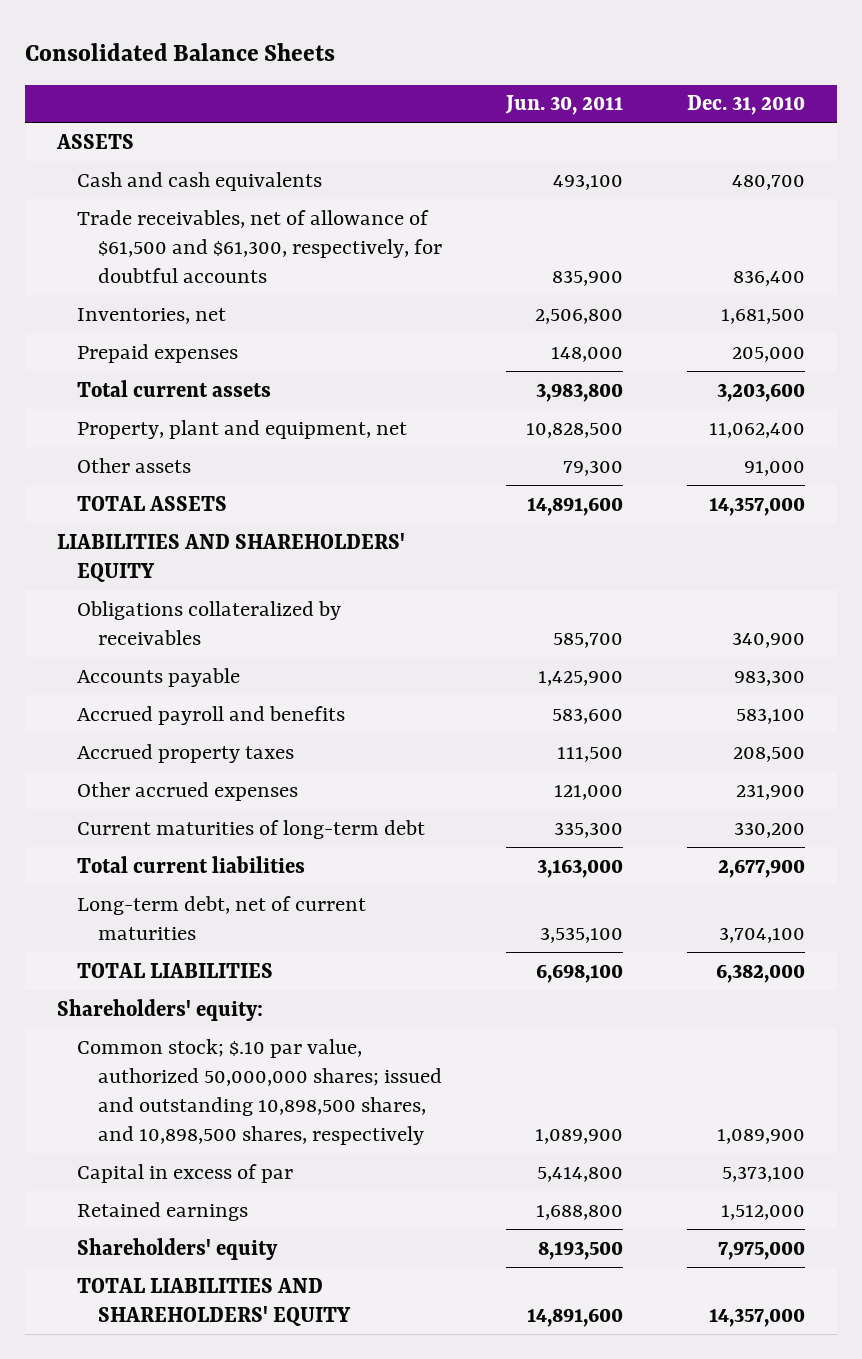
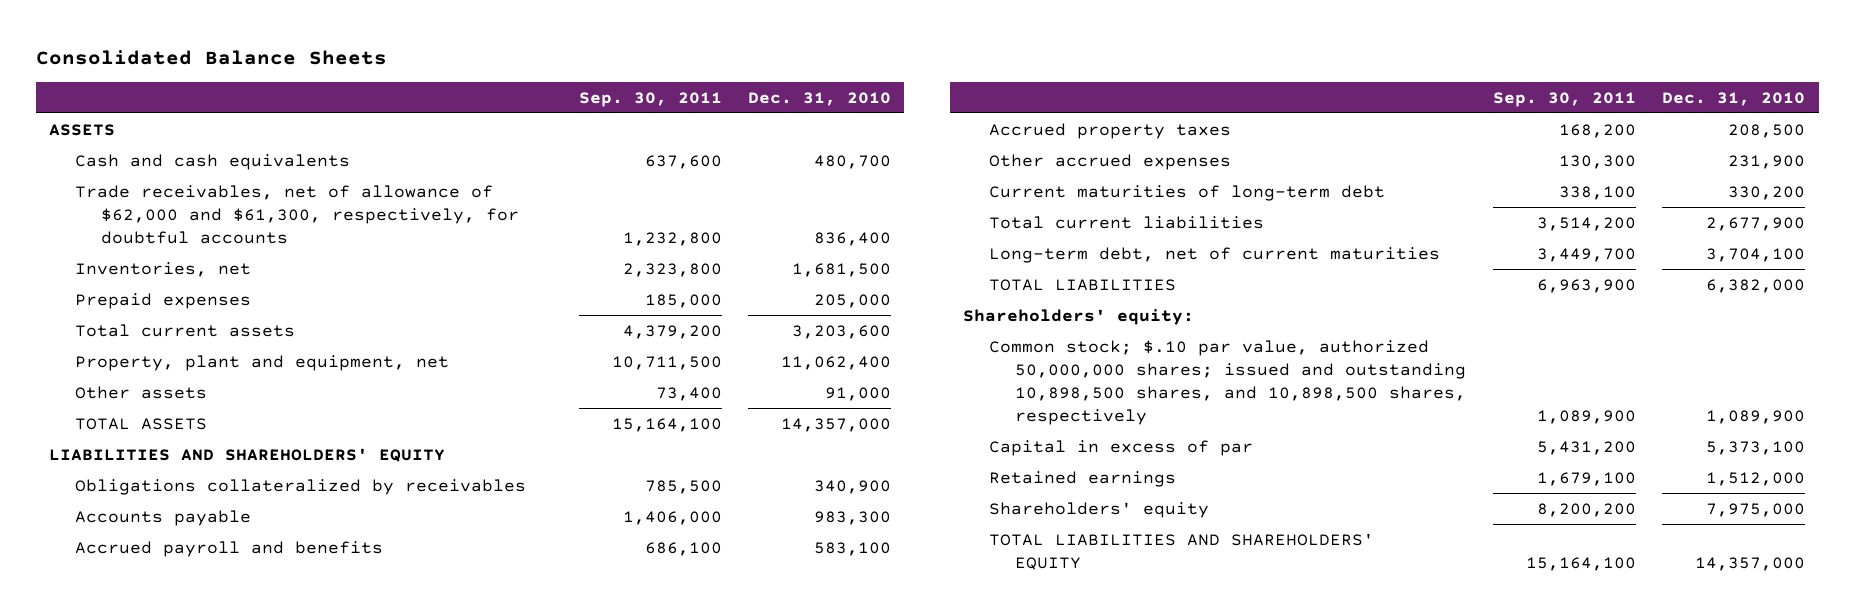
- | Jun. 30, 2011 | Dec. 31, 2010
+ | Sep. 30, 2011 | Dec. 31, 2010
- Trade receivables, net of allowance of $61,500 and $61,300, respectively, for doubtful accounts | 835,900 | 836,400
+ Trade receivables, net of allowance of $62,000 and $61,300, respectively, for doubtful accounts | 1,232,800 | 836,400

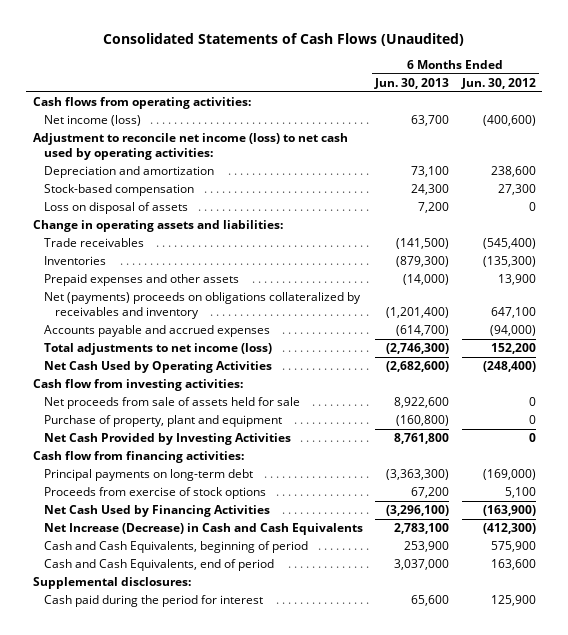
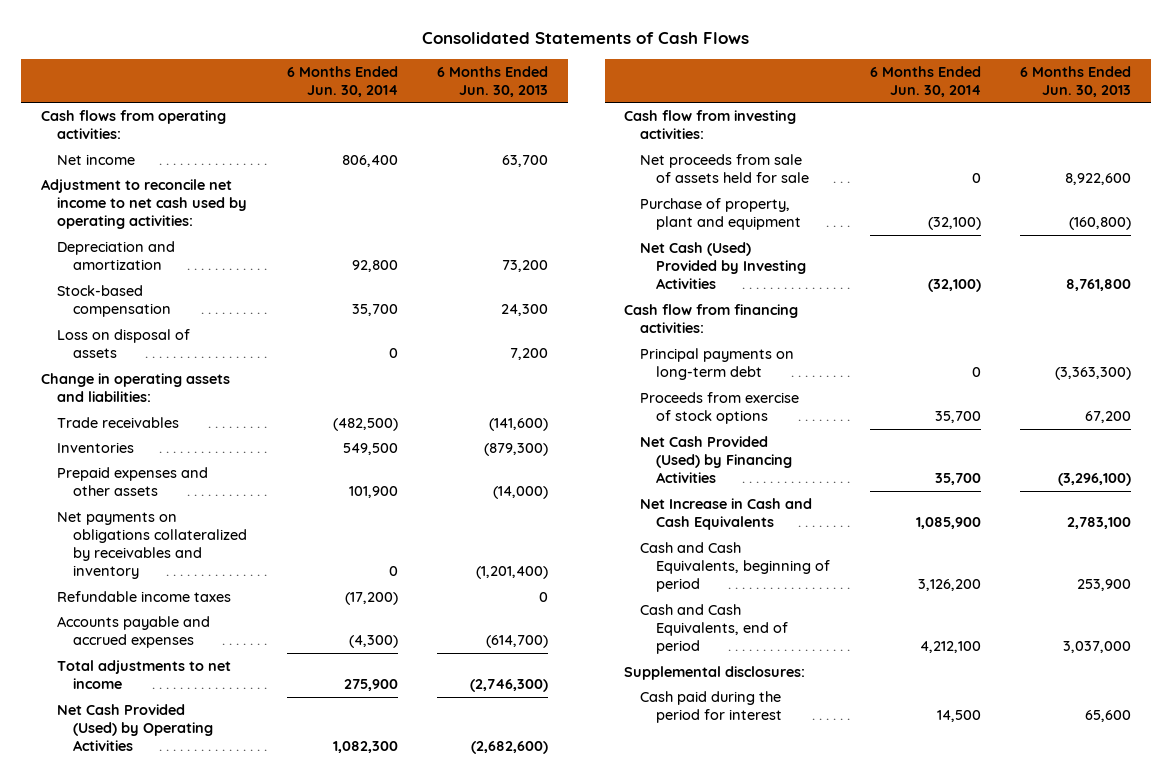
- Consolidated Statements of Cash Flows (Unaudited)
+ Consolidated Statements of Cash Flows
- | 6 Months Ended Jun. 30, 2013 | 6 Months Ended Jun. 30, 2012
+ | 6 Months Ended Jun. 30, 2014 | 6 Months Ended Jun. 30, 2013
- Net income (loss) | 63,700 | (400,600)
- Adjustment to reconcile net income (loss) to net cash used by operating activities:
- Depreciation and amortization | 73,100 | 238,600
+ Net income | 806,400 | 63,700
+ Adjustment to reconcile net income to net cash used by operating activities:
+ Depreciation and amortization | 92,800 | 73,200
- Trade receivables | (141,500) | (545,400)
+ Trade receivables | (482,500) | (141,600)
- Net (payments) proceeds on obligations collateralized by receivables and inventory | (1,201,400) | 647,100
+ Net payments on obligations collateralized by receivables and inventory | 0 | (1,201,400)
+ Refundable income taxes | (17,200) | 0
- Total adjustments to net income (loss) | (2,746,300) | 152,200
- Net Cash Used by Operating Activities | (2,682,600) | (248,400)
+ Total adjustments to net income | 275,900 | (2,746,300)
+ Net Cash Provided (Used) by Operating Activities | 1,082,300 | (2,682,600)
- Net Cash Provided by Investing Activities | 8,761,800 | 0
+ Net Cash (Used) Provided by Investing Activities | (32,100) | 8,761,800
- Net Cash Used by Financing Activities | (3,296,100) | (163,900)
- Net Increase (Decrease) in Cash and Cash Equivalents | 2,783,100 | (412,300)
+ Net Cash Provided (Used) by Financing Activities | 35,700 | (3,296,100)
+ Net Increase in Cash and Cash Equivalents | 1,085,900 | 2,783,100

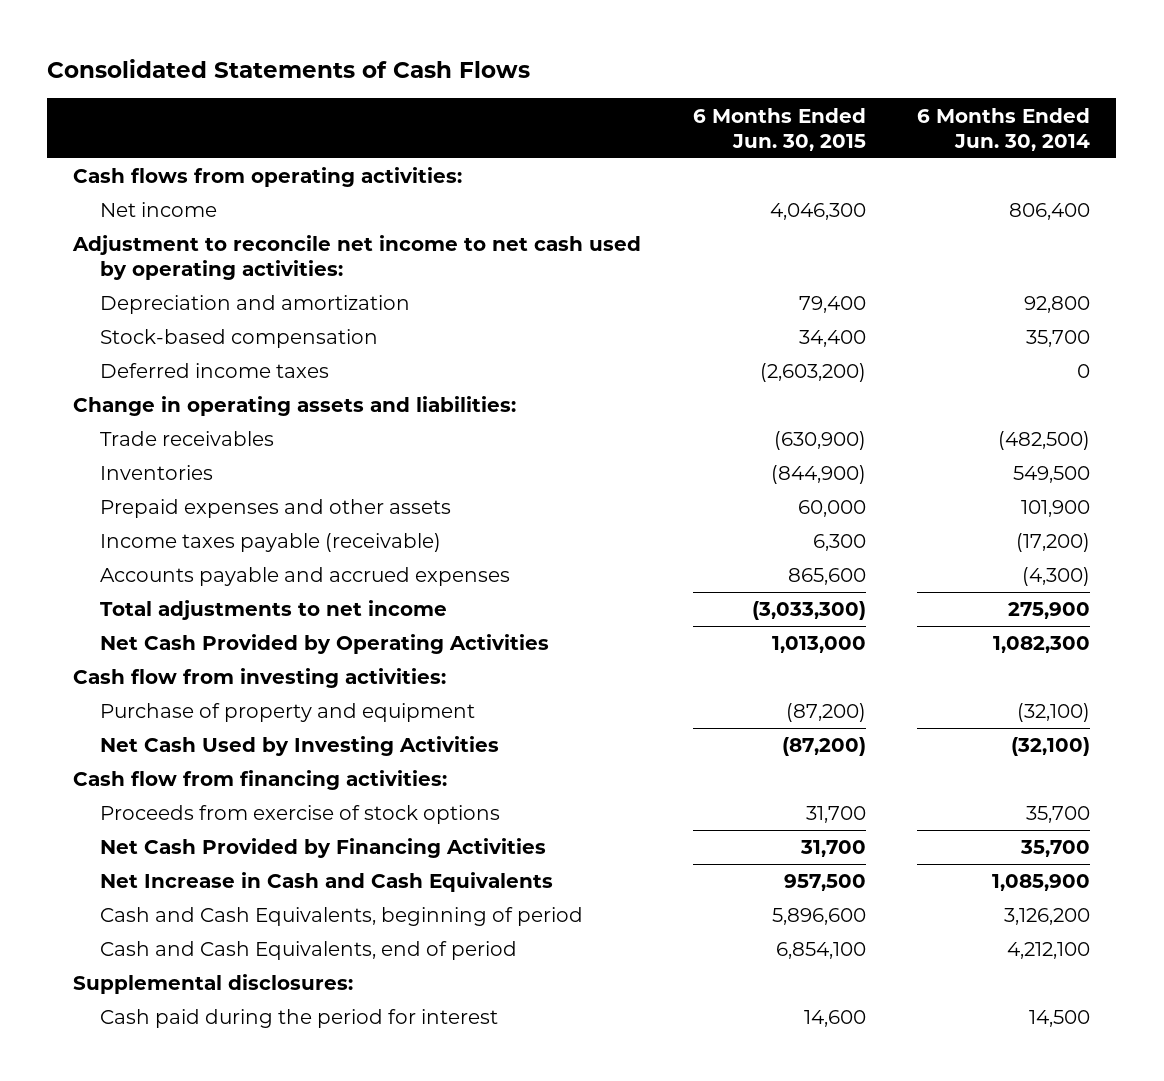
- | 6 Months Ended Jun. 30, 2014 | 6 Months Ended Jun. 30, 2013
+ | 6 Months Ended Jun. 30, 2015 | 6 Months Ended Jun. 30, 2014
- Loss on disposal of assets | 0 | 7,200
+ Deferred income taxes | (2,603,200) | 0
- Net payments on obligations collateralized by receivables and inventory | 0 | (1,201,400)
- Refundable income taxes | (17,200) | 0
+ Income taxes payable (receivable) | 6,300 | (17,200)
- Net Cash Provided (Used) by Operating Activities | 1,082,300 | (2,682,600)
+ Net Cash Provided by Operating Activities | 1,013,000 | 1,082,300
- Net proceeds from sale of assets held for sale | 0 | 8,922,600
- Purchase of property, plant and equipment | (32,100) | (160,800)
- Net Cash (Used) Provided by Investing Activities | (32,100) | 8,761,800
+ Purchase of property and equipment | (87,200) | (32,100)
+ Net Cash Used by Investing Activities | (87,200) | (32,100)
- Principal payments on long-term debt | 0 | (3,363,300)
- Net Cash Provided (Used) by Financing Activities | 35,700 | (3,296,100)
+ Net Cash Provided by Financing Activities | 31,700 | 35,700

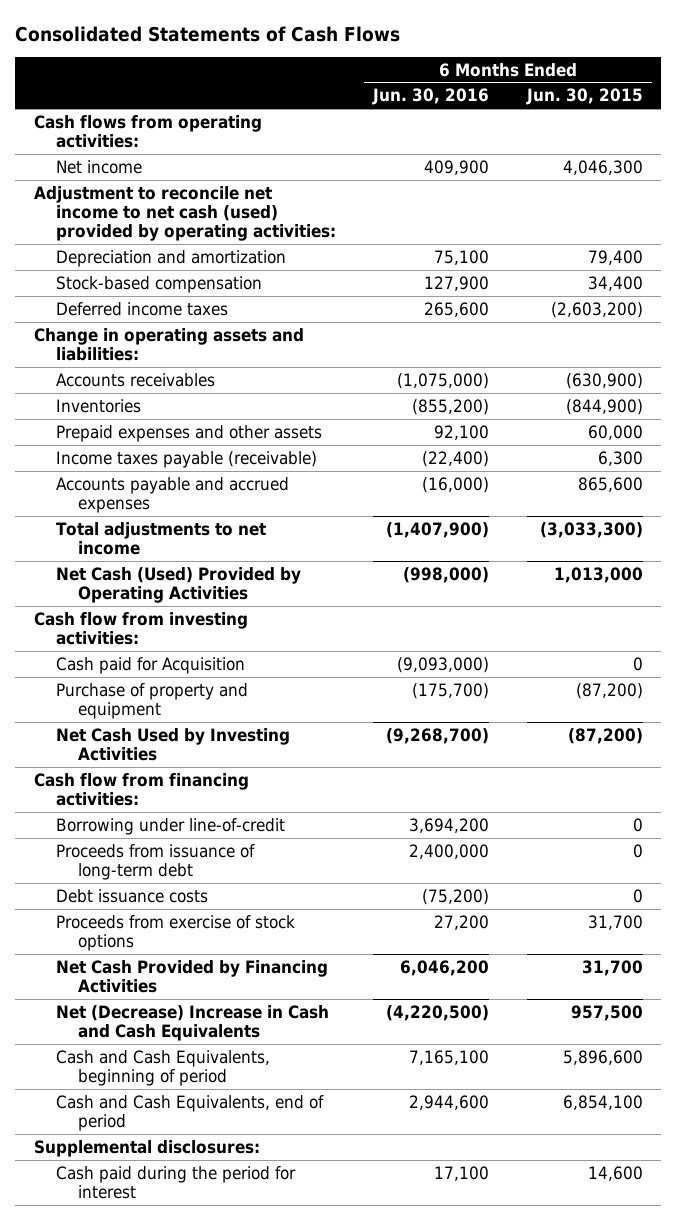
- | 6 Months Ended Jun. 30, 2015 | 6 Months Ended Jun. 30, 2014
+ | 6 Months Ended Jun. 30, 2016 | 6 Months Ended Jun. 30, 2015
- Adjustment to reconcile net income to net cash used by operating activities:
+ Adjustment to reconcile net income to net cash (used) provided by operating activities:
- Trade receivables | (630,900) | (482,500)
+ Accounts receivables | (1,075,000) | (630,900)
- Net Cash Provided by Operating Activities | 1,013,000 | 1,082,300
+ Net Cash (Used) Provided by Operating Activities | (998,000) | 1,013,000
+ Cash paid for Acquisition | (9,093,000) | 0
+ Borrowing under line-of-credit | 3,694,200 | 0
+ Proceeds from issuance of long-term debt | 2,400,000 | 0
+ Debt issuance costs | (75,200) | 0
- Net Increase in Cash and Cash Equivalents | 957,500 | 1,085,900
+ Net (Decrease) Increase in Cash and Cash Equivalents | (4,220,500) | 957,500

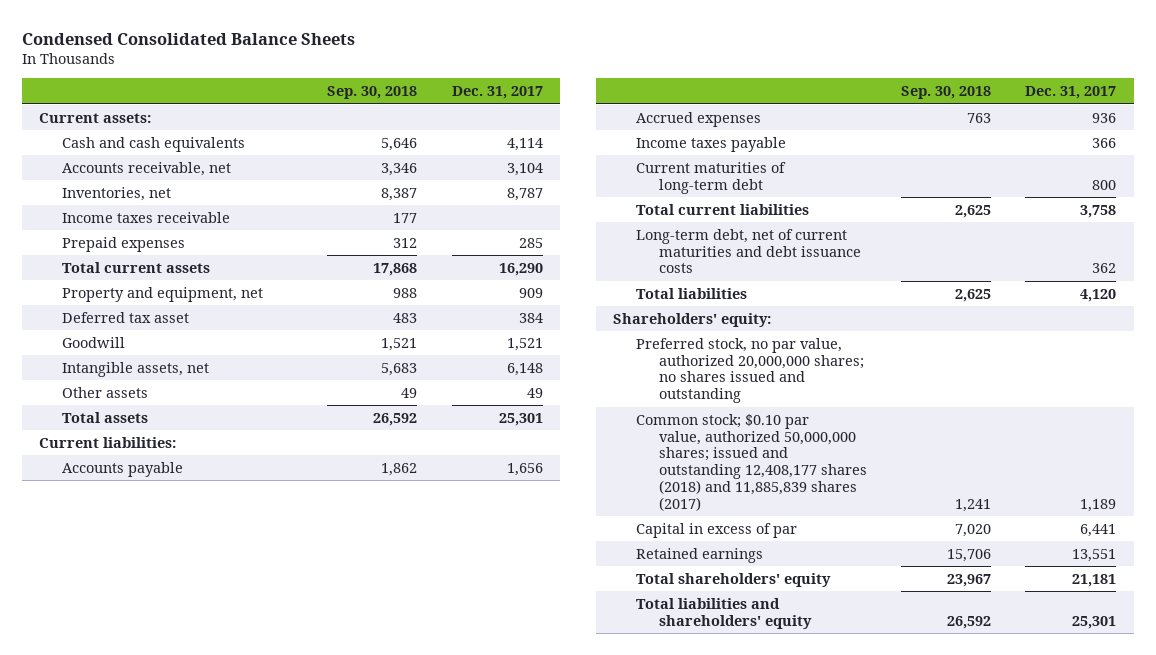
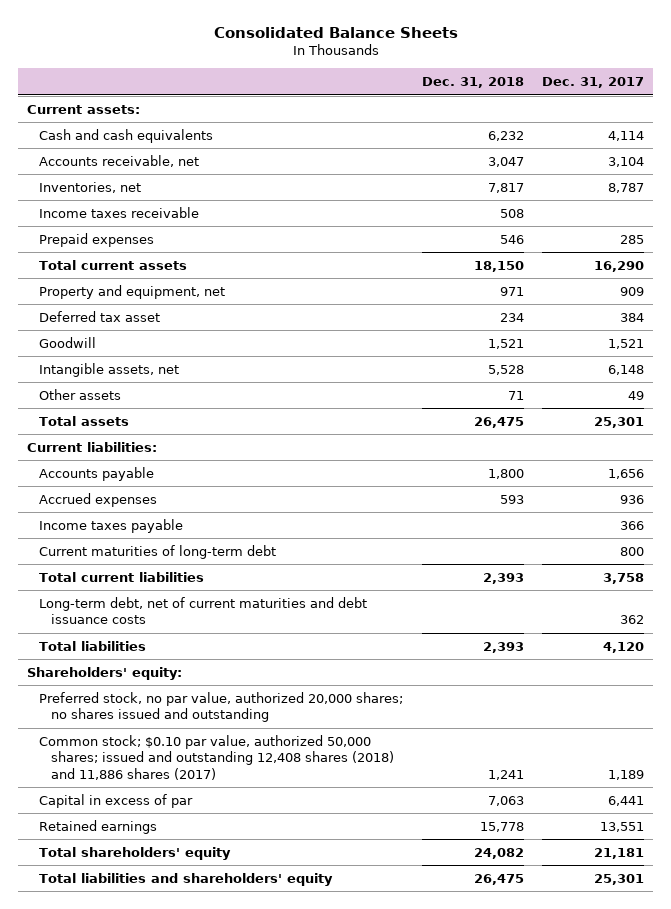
- Condensed Consolidated Balance Sheets
+ Consolidated Balance Sheets
- | Sep. 30, 2018 | Dec. 31, 2017
+ | Dec. 31, 2018 | Dec. 31, 2017
- Preferred stock, no par value, authorized 20,000,000 shares; no shares issued and outstanding
- Common stock; $0.10 par value, authorized 50,000,000 shares; issued and outstanding 12,408,177 shares (2018) and 11,885,839 shares (2017) | 1,241 | 1,189
+ Preferred stock, no par value, authorized 20,000 shares; no shares issued and outstanding
+ Common stock; $0.10 par value, authorized 50,000 shares; issued and outstanding 12,408 shares (2018) and 11,886 shares (2017) | 1,241 | 1,189

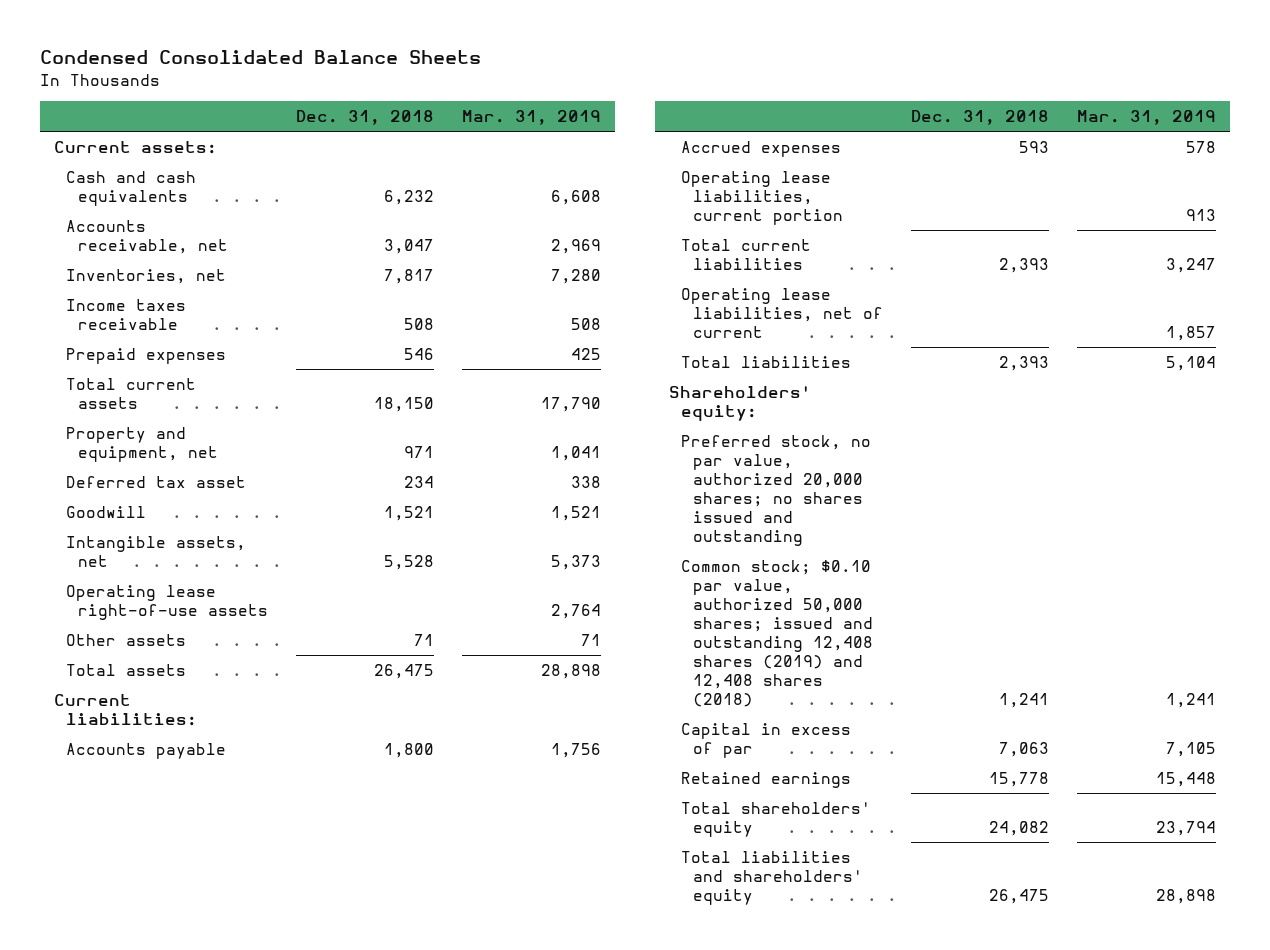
- Consolidated Balance Sheets
+ Condensed Consolidated Balance Sheets
- | Dec. 31, 2018 | Dec. 31, 2017
+ | Dec. 31, 2018 | Mar. 31, 2019
+ Operating lease right-of-use assets | | 2,764
- Income taxes payable | | 366
- Current maturities of long-term debt | | 800
+ Operating lease liabilities, current portion | | 913
- Long-term debt, net of current maturities and debt issuance costs | | 362
+ Operating lease liabilities, net of current | | 1,857
- Common stock; $0.10 par value, authorized 50,000 shares; issued and outstanding 12,408 shares (2018) and 11,886 shares (2017) | 1,241 | 1,189
+ Common stock; $0.10 par value, authorized 50,000 shares; issued and outstanding 12,408 shares (2019) and 12,408 shares (2018) | 1,241 | 1,241

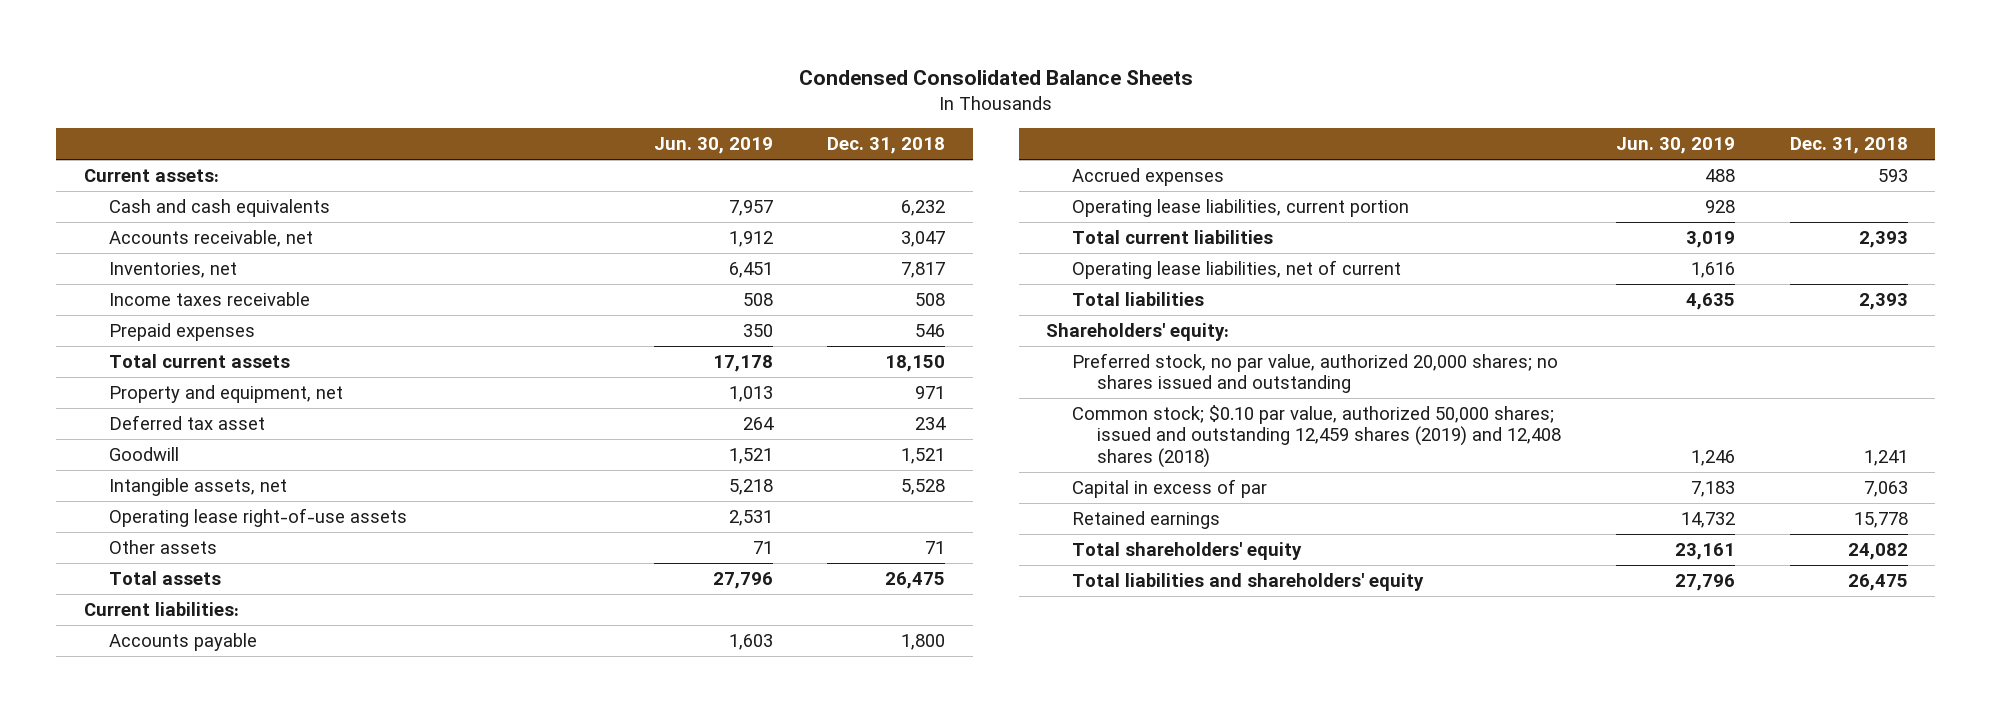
- | Dec. 31, 2018 | Mar. 31, 2019
+ | Jun. 30, 2019 | Dec. 31, 2018
- Common stock; $0.10 par value, authorized 50,000 shares; issued and outstanding 12,408 shares (2019) and 12,408 shares (2018) | 1,241 | 1,241
+ Common stock; $0.10 par value, authorized 50,000 shares; issued and outstanding 12,459 shares (2019) and 12,408 shares (2018) | 1,246 | 1,241

